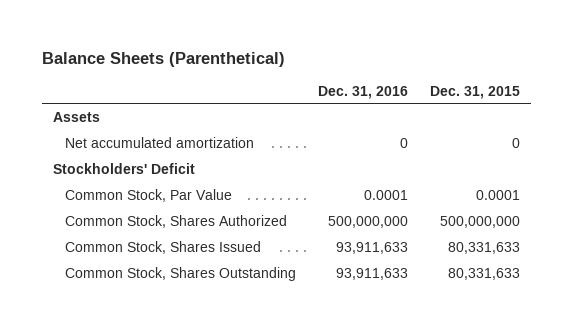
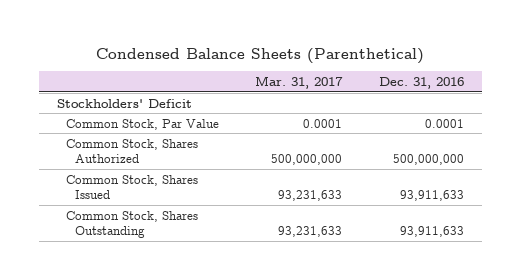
- Balance Sheets (Parenthetical)
+ Condensed Balance Sheets (Parenthetical)
- | Dec. 31, 2016 | Dec. 31, 2015
+ | Mar. 31, 2017 | Dec. 31, 2016
- Assets
- Net accumulated amortization | 0 | 0

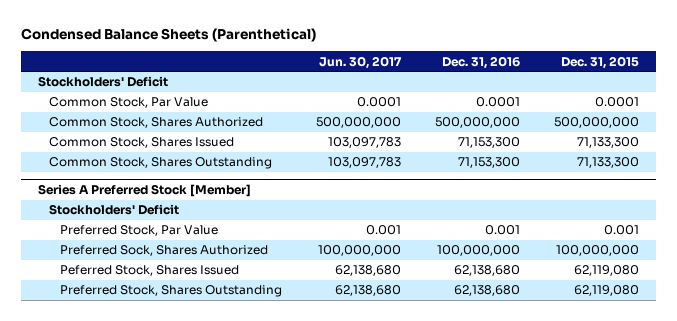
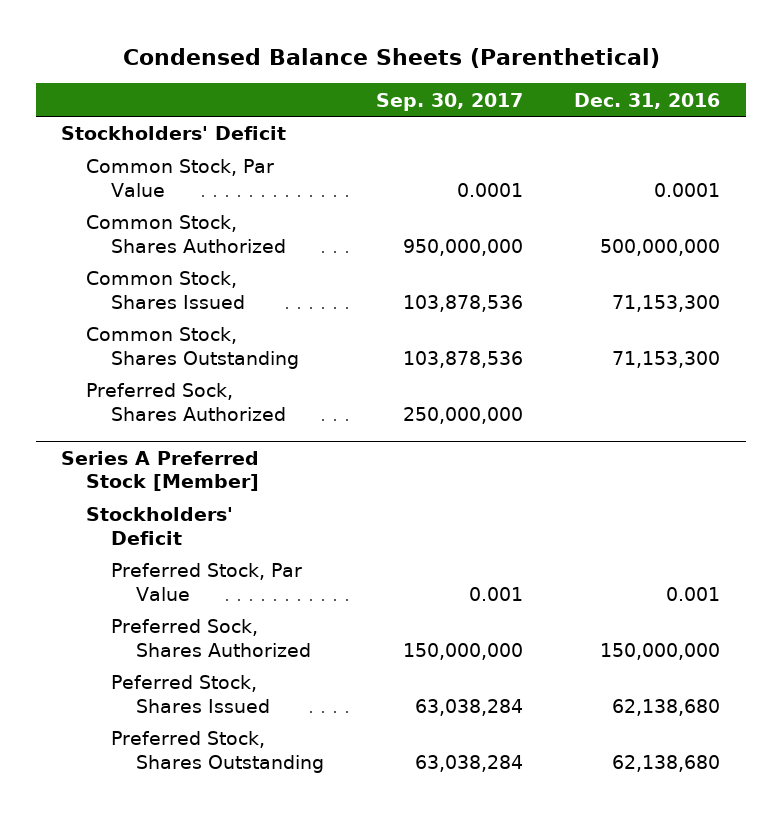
- | Jun. 30, 2017 | Dec. 31, 2016 | Dec. 31, 2015
+ | Sep. 30, 2017 | Dec. 31, 2016
+ Preferred Sock, Shares Authorized | 250,000,000 |
@ Series A Preferred Stock [Member]
- Preferred Sock, Shares Authorized | 100,000,000 | 100,000,000 | 100,000,000
+ Preferred Sock, Shares Authorized | 150,000,000 | 150,000,000

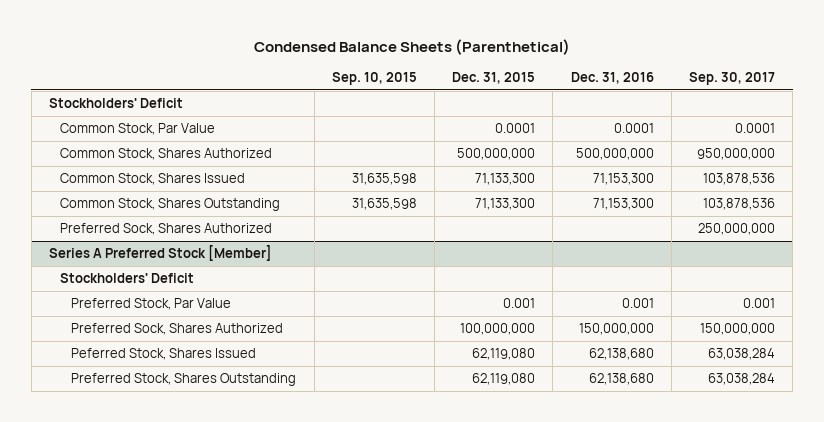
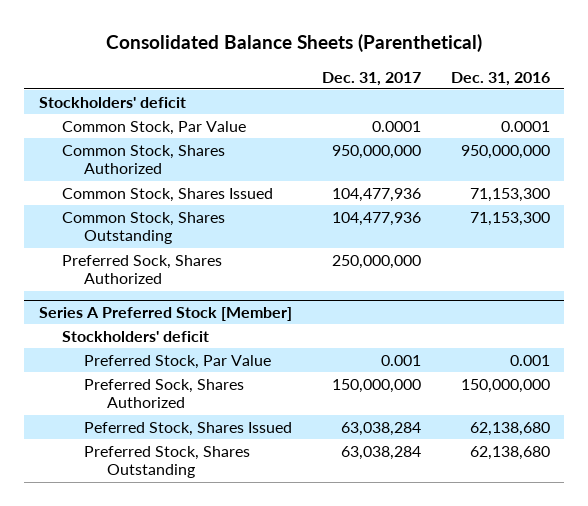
- Condensed Balance Sheets (Parenthetical)
+ Consolidated Balance Sheets (Parenthetical)
- | Sep. 10, 2015 | Dec. 31, 2015 | Dec. 31, 2016 | Sep. 30, 2017
+ | Dec. 31, 2017 | Dec. 31, 2016
- Stockholders' Deficit
+ Stockholders' deficit
- Common Stock, Shares Authorized | | 500,000,000 | 500,000,000 | 950,000,000
+ Common Stock, Shares Authorized | 950,000,000 | 950,000,000
@ Series A Preferred Stock [Member]
- Stockholders' Deficit
+ Stockholders' deficit

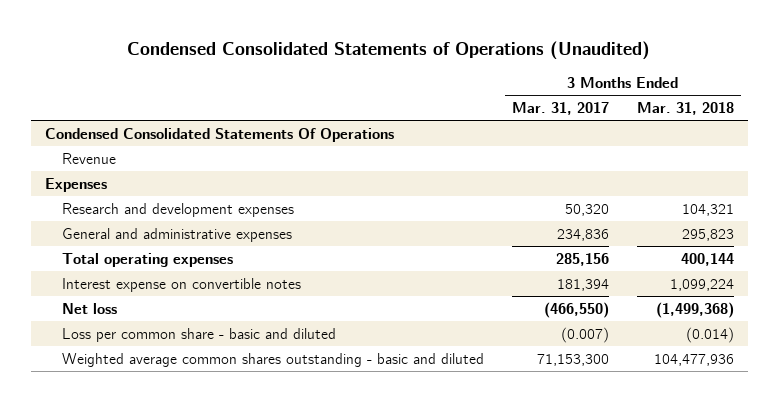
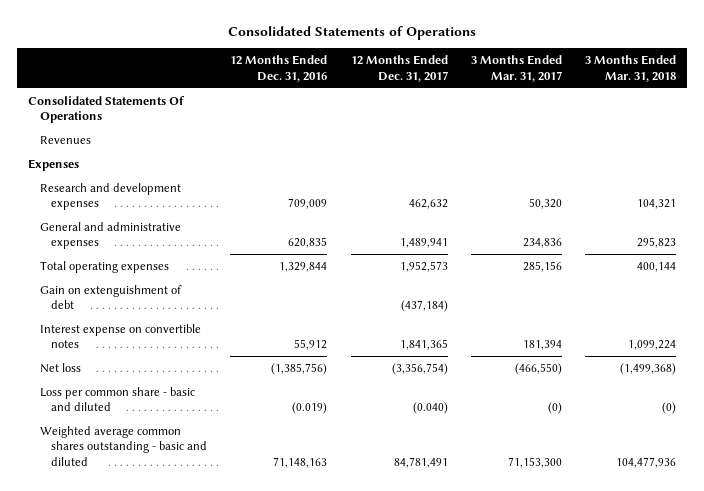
- Condensed Consolidated Statements of Operations (Unaudited)
+ Consolidated Statements of Operations
- | 3 Months Ended Mar. 31, 2017 | 3 Months Ended Mar. 31, 2018
+ | 12 Months Ended Dec. 31, 2016 | 12 Months Ended Dec. 31, 2017 | 3 Months Ended Mar. 31, 2017 | 3 Months Ended Mar. 31, 2018
- Condensed Consolidated Statements Of Operations
- Revenue
+ Consolidated Statements Of Operations
+ Revenues
+ Gain on extenguishment of debt | | (437,184) | |
- Loss per common share - basic and diluted | (0.007) | (0.014)
+ Loss per common share - basic and diluted | (0.019) | (0.040) | (0) | (0)

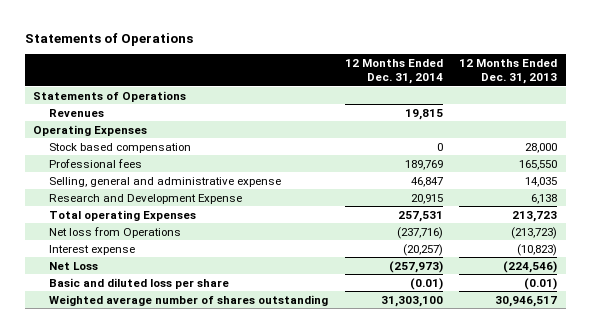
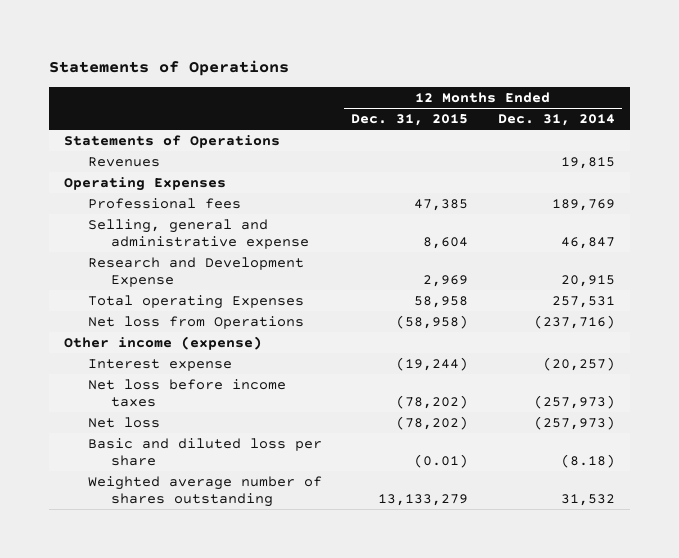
- | 12 Months Ended Dec. 31, 2014 | 12 Months Ended Dec. 31, 2013
+ | 12 Months Ended Dec. 31, 2015 | 12 Months Ended Dec. 31, 2014
- Stock based compensation | 0 | 28,000
+ Other income (expense)
- Net Loss | (257,973) | (224,546)
- Basic and diluted loss per share | (0.01) | (0.01)
- Weighted average number of shares outstanding | 31,303,100 | 30,946,517
+ Net loss before income taxes | (78,202) | (257,973)
+ Net loss | (78,202) | (257,973)
+ Basic and diluted loss per share | (0.01) | (8.18)
+ Weighted average number of shares outstanding | 13,133,279 | 31,532

